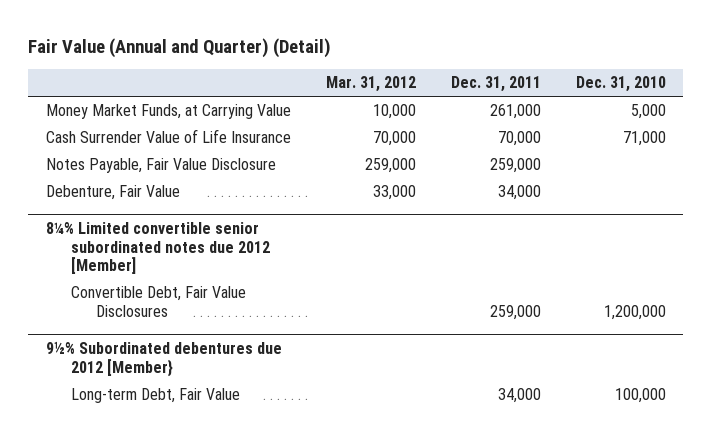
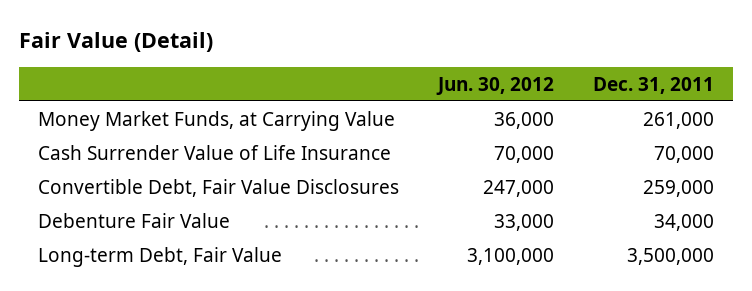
- Fair Value (Annual and Quarter) (Detail)
+ Fair Value (Detail)
- | Mar. 31, 2012 | Dec. 31, 2011 | Dec. 31, 2010
+ | Jun. 30, 2012 | Dec. 31, 2011
- Notes Payable, Fair Value Disclosure | 259,000 | 259,000 |
- Debenture, Fair Value | 33,000 | 34,000 |
- 8¼% Limited convertible senior subordinated notes due 2012 [Member]
- 9½% Subordinated debentures due 2012 [Member}
- Long-term Debt, Fair Value | | 34,000 | 100,000
+ Debenture Fair Value | 33,000 | 34,000
+ Long-term Debt, Fair Value | 3,100,000 | 3,500,000

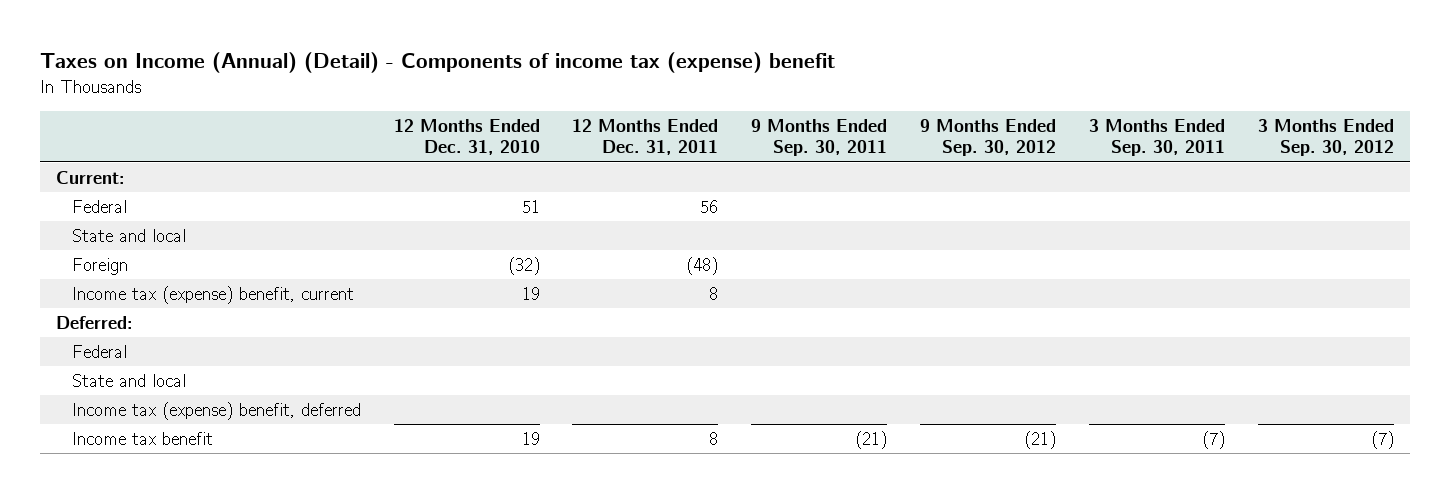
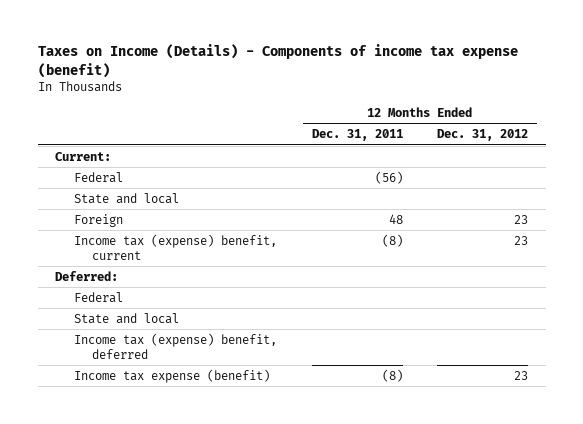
- Taxes on Income (Annual) (Detail) - Components of income tax (expense) benefit
+ Taxes on Income (Details) - Components of income tax expense (benefit)
- | 12 Months Ended Dec. 31, 2010 | 12 Months Ended Dec. 31, 2011 | 9 Months Ended Sep. 30, 2011 | 9 Months Ended Sep. 30, 2012 | 3 Months Ended Sep. 30, 2011 | 3 Months Ended Sep. 30, 2012
+ | 12 Months Ended Dec. 31, 2011 | 12 Months Ended Dec. 31, 2012
- Federal | 51 | 56 | | | |
+ Federal | (56) |
- Foreign | (32) | (48) | | | |
- Income tax (expense) benefit, current | 19 | 8 | | | |
+ Foreign | 48 | 23
+ Income tax (expense) benefit, current | (8) | 23
- Income tax benefit | 19 | 8 | (21) | (21) | (7) | (7)
+ Income tax expense (benefit) | (8) | 23

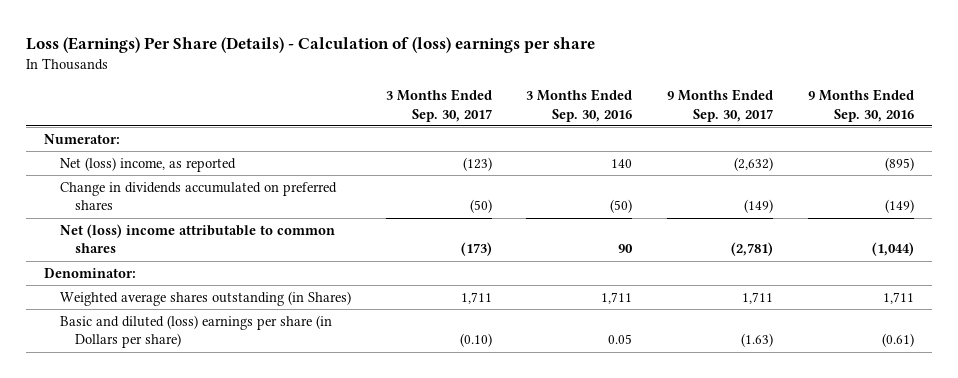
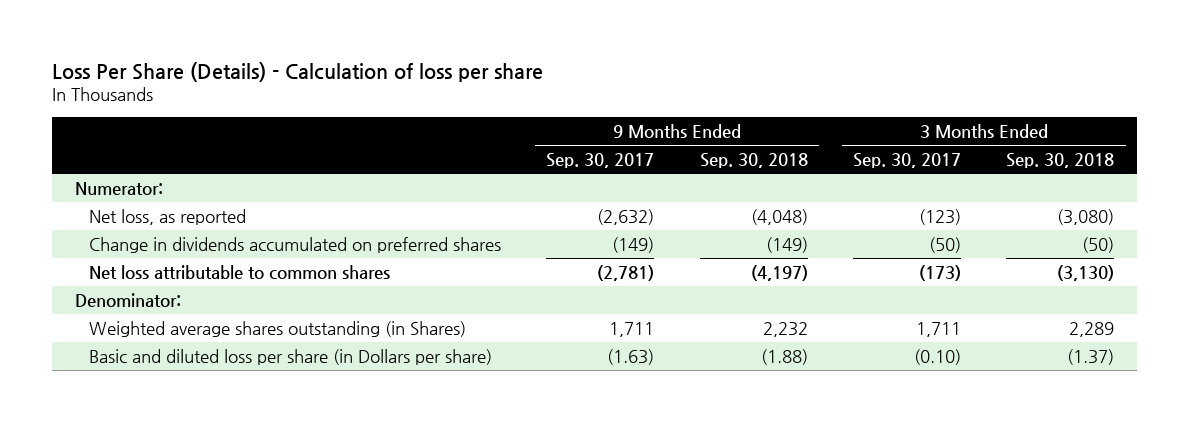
- Loss (Earnings) Per Share (Details) - Calculation of (loss) earnings per share
+ Loss Per Share (Details) - Calculation of loss per share
- | 3 Months Ended Sep. 30, 2017 | 3 Months Ended Sep. 30, 2016 | 9 Months Ended Sep. 30, 2017 | 9 Months Ended Sep. 30, 2016
+ | 9 Months Ended Sep. 30, 2017 | 9 Months Ended Sep. 30, 2018 | 3 Months Ended Sep. 30, 2017 | 3 Months Ended Sep. 30, 2018
- Net (loss) income, as reported | (123) | 140 | (2,632) | (895)
+ Net loss, as reported | (2,632) | (4,048) | (123) | (3,080)
- Net (loss) income attributable to common shares | (173) | 90 | (2,781) | (1,044)
+ Net loss attributable to common shares | (2,781) | (4,197) | (173) | (3,130)
- Basic and diluted (loss) earnings per share (in Dollars per share) | (0.10) | 0.05 | (1.63) | (0.61)
+ Basic and diluted loss per share (in Dollars per share) | (1.63) | (1.88) | (0.10) | (1.37)

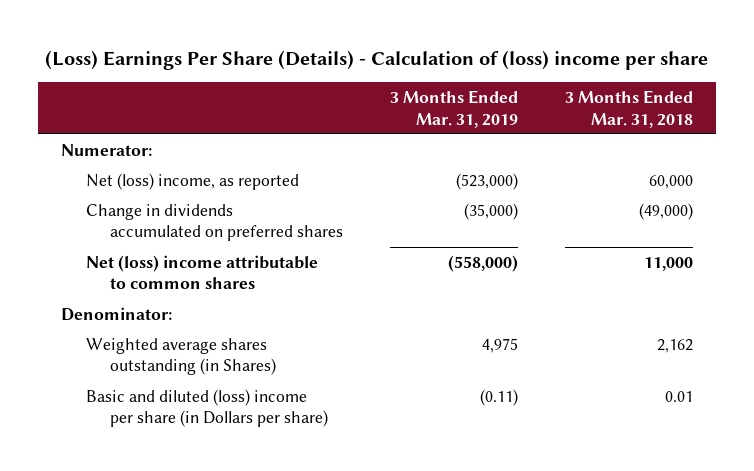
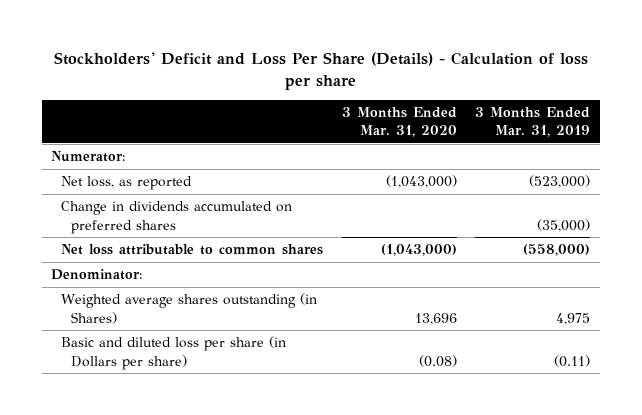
- (Loss) Earnings Per Share (Details) - Calculation of (loss) income per share
+ Stockholders' Deficit and Loss Per Share (Details) - Calculation of loss per share
- | 3 Months Ended Mar. 31, 2019 | 3 Months Ended Mar. 31, 2018
+ | 3 Months Ended Mar. 31, 2020 | 3 Months Ended Mar. 31, 2019
- Net (loss) income, as reported | (523,000) | 60,000
+ Net loss, as reported | (1,043,000) | (523,000)
- Net (loss) income attributable to common shares | (558,000) | 11,000
+ Net loss attributable to common shares | (1,043,000) | (558,000)
- Basic and diluted (loss) income per share (in Dollars per share) | (0.11) | 0.01
+ Basic and diluted loss per share (in Dollars per share) | (0.08) | (0.11)

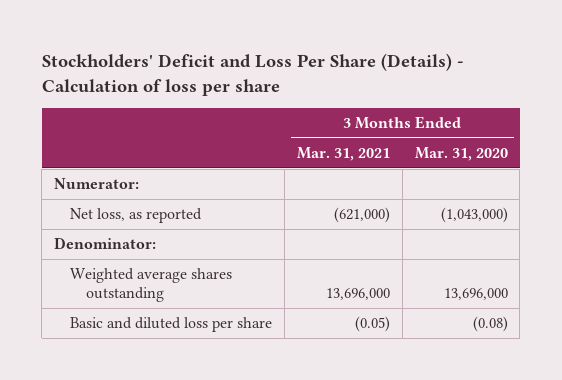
- | 3 Months Ended Mar. 31, 2020 | 3 Months Ended Mar. 31, 2019
+ | 3 Months Ended Mar. 31, 2021 | 3 Months Ended Mar. 31, 2020
- Change in dividends accumulated on preferred shares | | (35,000)
- Net loss attributable to common shares | (1,043,000) | (558,000)
- Weighted average shares outstanding (in Shares) | 13,696 | 4,975
- Basic and diluted loss per share (in Dollars per share) | (0.08) | (0.11)
+ Weighted average shares outstanding | 13,696,000 | 13,696,000
+ Basic and diluted loss per share | (0.05) | (0.08)

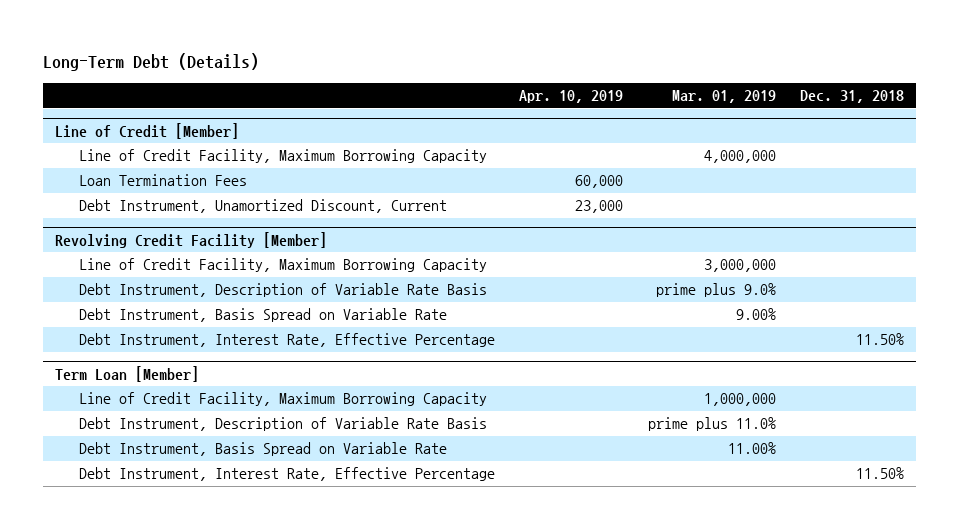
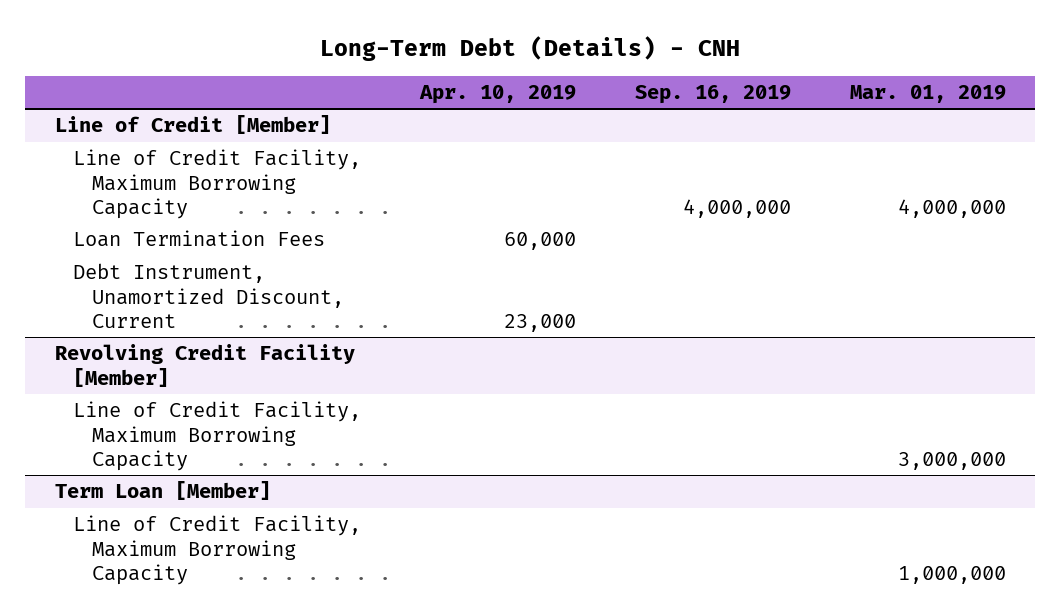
- Long-Term Debt (Details)
+ Long-Term Debt (Details) - CNH
- | Apr. 10, 2019 | Mar. 01, 2019 | Dec. 31, 2018
+ | Apr. 10, 2019 | Sep. 16, 2019 | Mar. 01, 2019
@ Revolving Credit Facility [Member]
- Debt Instrument, Description of Variable Rate Basis | | prime plus 9.0% |
- Debt Instrument, Basis Spread on Variable Rate | | 9.00% |
- Debt Instrument, Interest Rate, Effective Percentage | | | 11.50%
@ Term Loan [Member]
- Debt Instrument, Description of Variable Rate Basis | | prime plus 11.0% |
- Debt Instrument, Basis Spread on Variable Rate | | 11.00% |
- Debt Instrument, Interest Rate, Effective Percentage | | | 11.50%

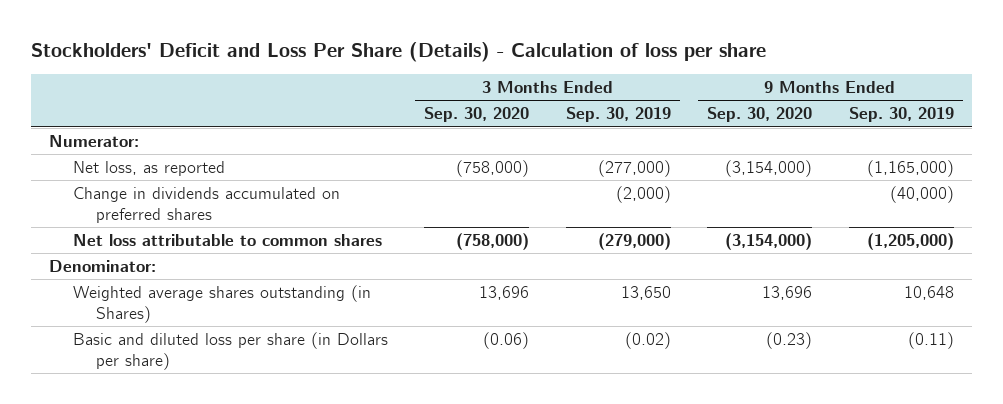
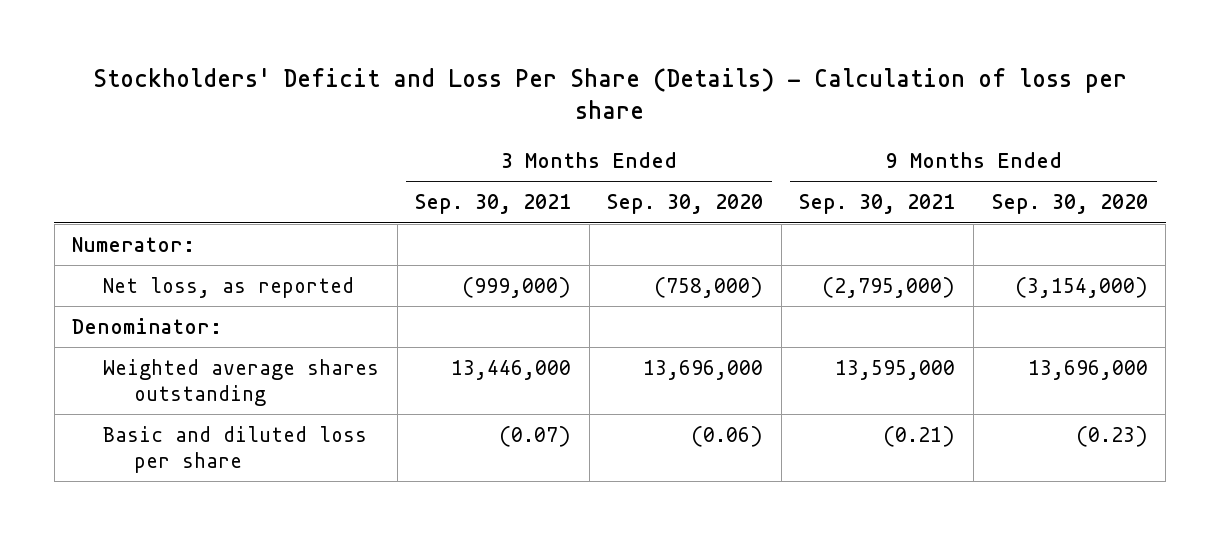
- | 3 Months Ended Sep. 30, 2020 | 3 Months Ended Sep. 30, 2019 | 9 Months Ended Sep. 30, 2020 | 9 Months Ended Sep. 30, 2019
+ | 3 Months Ended Sep. 30, 2021 | 3 Months Ended Sep. 30, 2020 | 9 Months Ended Sep. 30, 2021 | 9 Months Ended Sep. 30, 2020
- Change in dividends accumulated on preferred shares | | (2,000) | | (40,000)
- Net loss attributable to common shares | (758,000) | (279,000) | (3,154,000) | (1,205,000)
- Weighted average shares outstanding (in Shares) | 13,696 | 13,650 | 13,696 | 10,648
- Basic and diluted loss per share (in Dollars per share) | (0.06) | (0.02) | (0.23) | (0.11)
+ Weighted average shares outstanding | 13,446,000 | 13,696,000 | 13,595,000 | 13,696,000
+ Basic and diluted loss per share | (0.07) | (0.06) | (0.21) | (0.23)

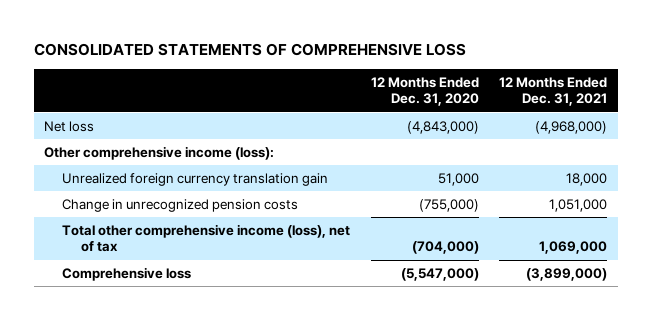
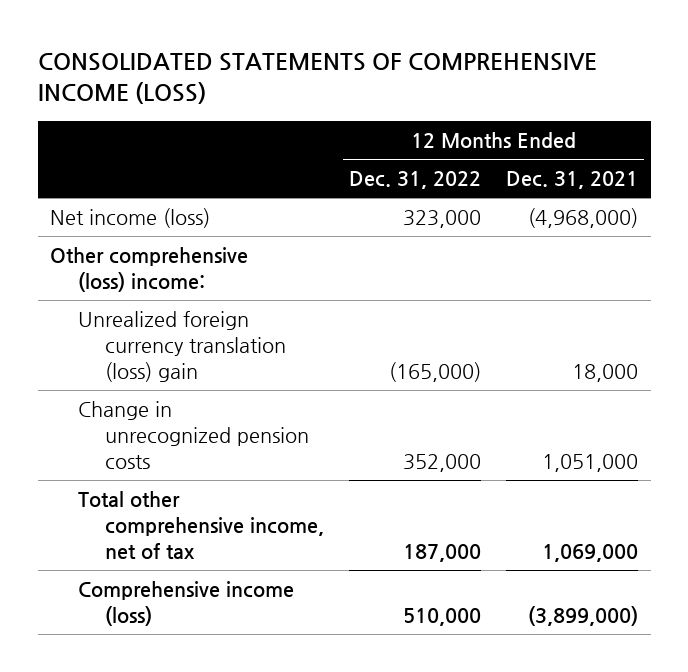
- CONSOLIDATED STATEMENTS OF COMPREHENSIVE LOSS
+ CONSOLIDATED STATEMENTS OF COMPREHENSIVE INCOME (LOSS)
- | 12 Months Ended Dec. 31, 2020 | 12 Months Ended Dec. 31, 2021
+ | 12 Months Ended Dec. 31, 2022 | 12 Months Ended Dec. 31, 2021
- Net loss | (4,843,000) | (4,968,000)
- Other comprehensive income (loss):
- Unrealized foreign currency translation gain | 51,000 | 18,000
+ Net income (loss) | 323,000 | (4,968,000)
+ Other comprehensive (loss) income:
+ Unrealized foreign currency translation (loss) gain | (165,000) | 18,000
- Total other comprehensive income (loss), net of tax | (704,000) | 1,069,000
- Comprehensive loss | (5,547,000) | (3,899,000)
+ Total other comprehensive income, net of tax | 187,000 | 1,069,000
+ Comprehensive income (loss) | 510,000 | (3,899,000)

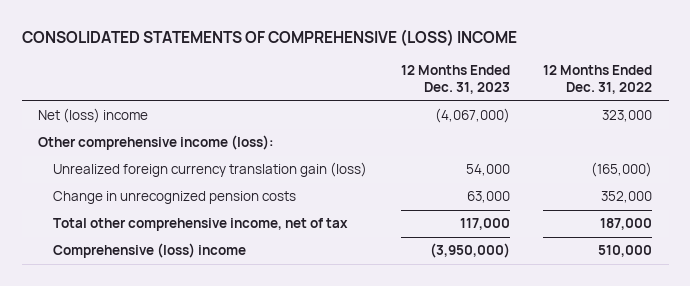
- CONSOLIDATED STATEMENTS OF COMPREHENSIVE INCOME (LOSS)
+ CONSOLIDATED STATEMENTS OF COMPREHENSIVE (LOSS) INCOME
- | 12 Months Ended Dec. 31, 2022 | 12 Months Ended Dec. 31, 2021
+ | 12 Months Ended Dec. 31, 2023 | 12 Months Ended Dec. 31, 2022
- Net income (loss) | 323,000 | (4,968,000)
- Other comprehensive (loss) income:
- Unrealized foreign currency translation (loss) gain | (165,000) | 18,000
+ Net (loss) income | (4,067,000) | 323,000
+ Other comprehensive income (loss):
+ Unrealized foreign currency translation gain (loss) | 54,000 | (165,000)
- Comprehensive income (loss) | 510,000 | (3,899,000)
+ Comprehensive (loss) income | (3,950,000) | 510,000

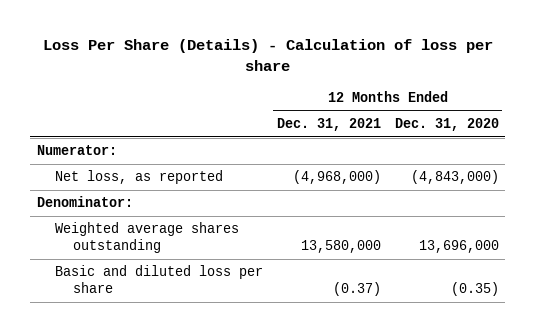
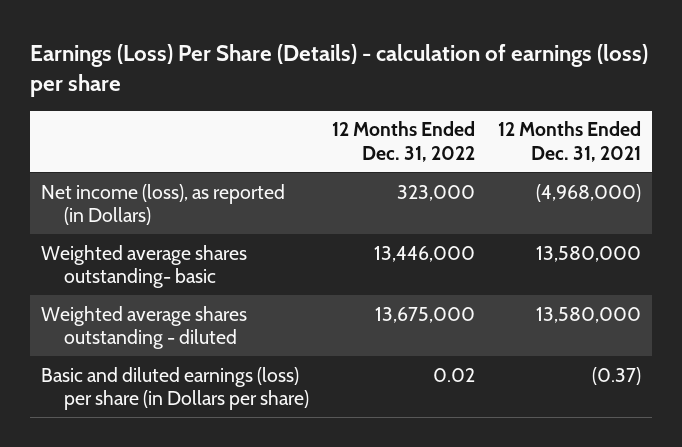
- Loss Per Share (Details) - Calculation of loss per share
+ Earnings (Loss) Per Share (Details) - calculation of earnings (loss) per share
- | 12 Months Ended Dec. 31, 2021 | 12 Months Ended Dec. 31, 2020
+ | 12 Months Ended Dec. 31, 2022 | 12 Months Ended Dec. 31, 2021
- Numerator:
- Net loss, as reported | (4,968,000) | (4,843,000)
- Denominator:
- Weighted average shares outstanding | 13,580,000 | 13,696,000
- Basic and diluted loss per share | (0.37) | (0.35)
+ Net income (loss), as reported (in Dollars) | 323,000 | (4,968,000)
+ Weighted average shares outstanding- basic | 13,446,000 | 13,580,000
+ Weighted average shares outstanding - diluted | 13,675,000 | 13,580,000
+ Basic and diluted earnings (loss) per share (in Dollars per share) | 0.02 | (0.37)

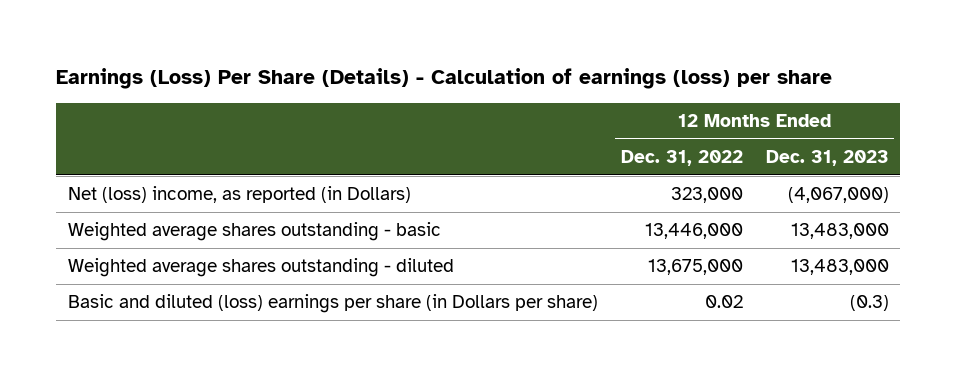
- Earnings (Loss) Per Share (Details) - calculation of earnings (loss) per share
+ Earnings (Loss) Per Share (Details) - Calculation of earnings (loss) per share
- | 12 Months Ended Dec. 31, 2022 | 12 Months Ended Dec. 31, 2021
+ | 12 Months Ended Dec. 31, 2022 | 12 Months Ended Dec. 31, 2023
- Net income (loss), as reported (in Dollars) | 323,000 | (4,968,000)
- Weighted average shares outstanding- basic | 13,446,000 | 13,580,000
+ Net (loss) income, as reported (in Dollars) | 323,000 | (4,067,000)
+ Weighted average shares outstanding - basic | 13,446,000 | 13,483,000
- Basic and diluted earnings (loss) per share (in Dollars per share) | 0.02 | (0.37)
+ Basic and diluted (loss) earnings per share (in Dollars per share) | 0.02 | (0.3)

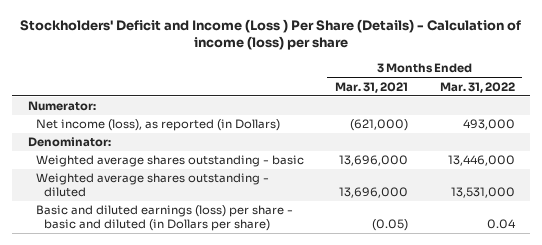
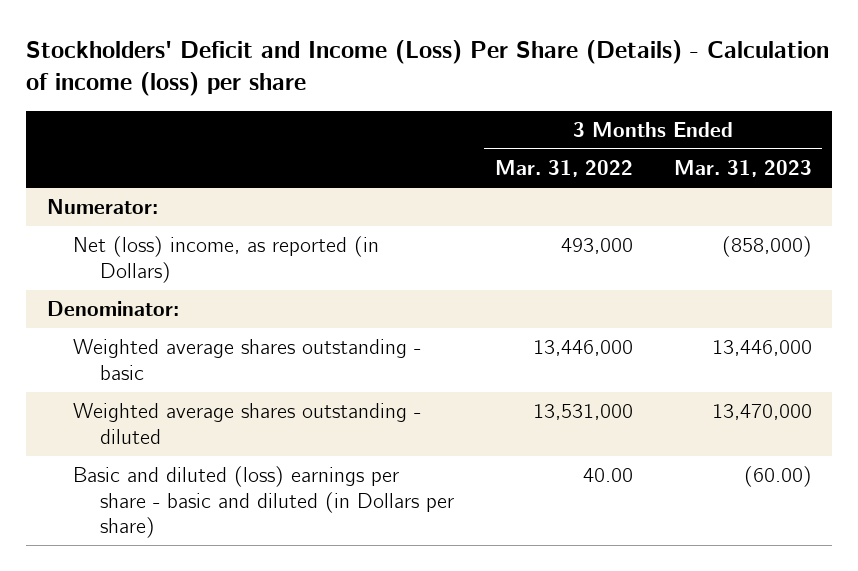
- Stockholders' Deficit and Income (Loss ) Per Share (Details) - Calculation of income (loss) per share
+ Stockholders' Deficit and Income (Loss) Per Share (Details) - Calculation of income (loss) per share
- | 3 Months Ended Mar. 31, 2021 | 3 Months Ended Mar. 31, 2022
+ | 3 Months Ended Mar. 31, 2022 | 3 Months Ended Mar. 31, 2023
- Net income (loss), as reported (in Dollars) | (621,000) | 493,000
+ Net (loss) income, as reported (in Dollars) | 493,000 | (858,000)
- Basic and diluted earnings (loss) per share - basic and diluted (in Dollars per share) | (0.05) | 0.04
+ Basic and diluted (loss) earnings per share - basic and diluted (in Dollars per share) | 40.00 | (60.00)

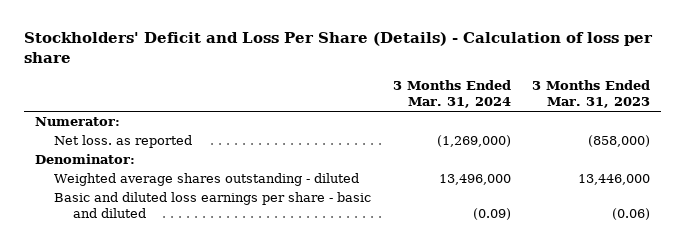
- Stockholders' Deficit and Income (Loss) Per Share (Details) - Calculation of income (loss) per share
+ Stockholders' Deficit and Loss Per Share (Details) - Calculation of loss per share
- | 3 Months Ended Mar. 31, 2022 | 3 Months Ended Mar. 31, 2023
+ | 3 Months Ended Mar. 31, 2024 | 3 Months Ended Mar. 31, 2023
- Net (loss) income, as reported (in Dollars) | 493,000 | (858,000)
+ Net loss. as reported | (1,269,000) | (858,000)
- Weighted average shares outstanding - basic | 13,446,000 | 13,446,000
- Weighted average shares outstanding - diluted | 13,531,000 | 13,470,000
- Basic and diluted (loss) earnings per share - basic and diluted (in Dollars per share) | 40.00 | (60.00)
+ Weighted average shares outstanding - diluted | 13,496,000 | 13,446,000
+ Basic and diluted loss earnings per share - basic and diluted | (0.09) | (0.06)

